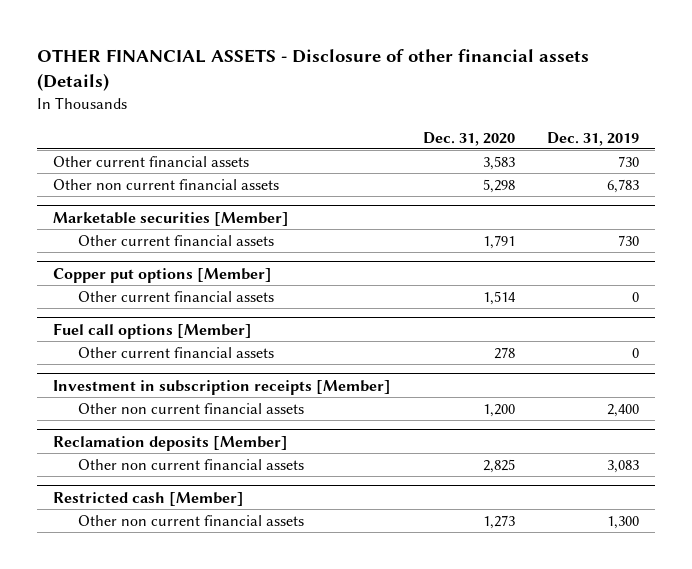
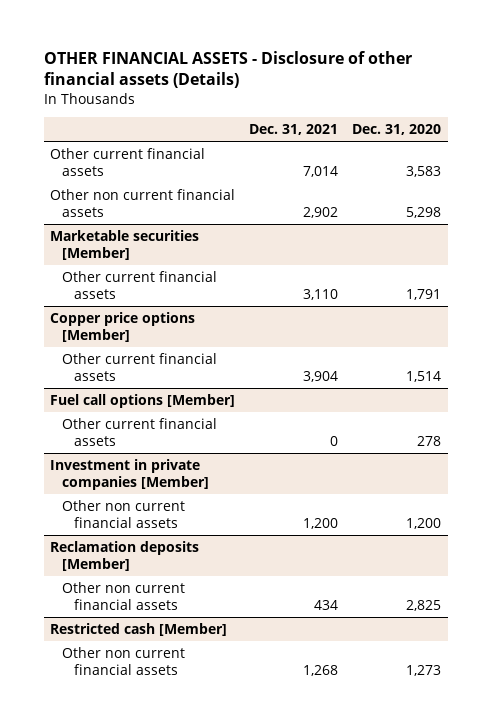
- | Dec. 31, 2020 | Dec. 31, 2019
+ | Dec. 31, 2021 | Dec. 31, 2020
- Copper put options [Member]
+ Copper price options [Member]
- Investment in subscription receipts [Member]
+ Investment in private companies [Member]

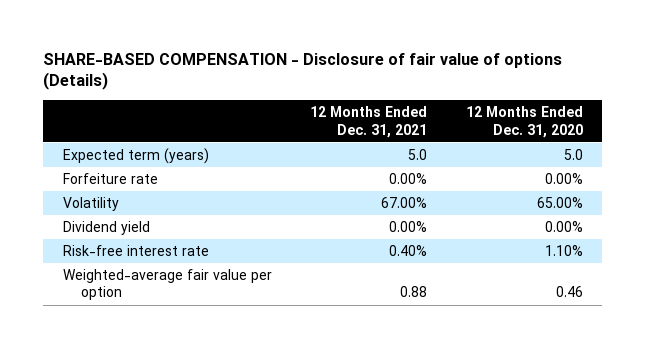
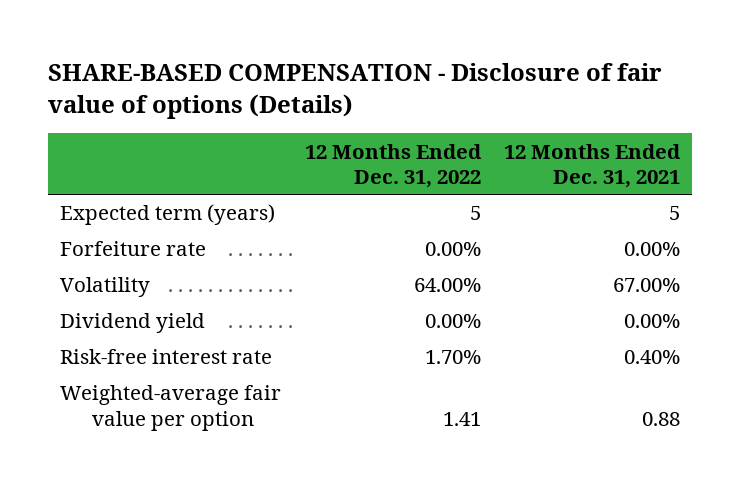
- | 12 Months Ended Dec. 31, 2021 | 12 Months Ended Dec. 31, 2020
+ | 12 Months Ended Dec. 31, 2022 | 12 Months Ended Dec. 31, 2021
- Expected term (years) | 5.0 | 5.0
+ Expected term (years) | 5 | 5

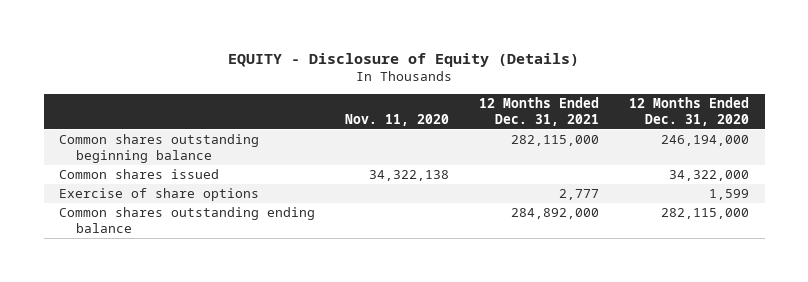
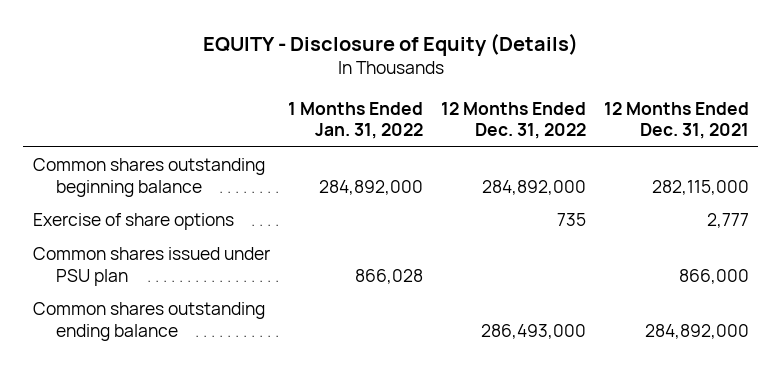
- | Nov. 11, 2020 | 12 Months Ended Dec. 31, 2021 | 12 Months Ended Dec. 31, 2020
+ | 1 Months Ended Jan. 31, 2022 | 12 Months Ended Dec. 31, 2022 | 12 Months Ended Dec. 31, 2021
- Common shares issued | 34,322,138 | | 34,322,000
+ Common shares issued under PSU plan | 866,028 | | 866,000

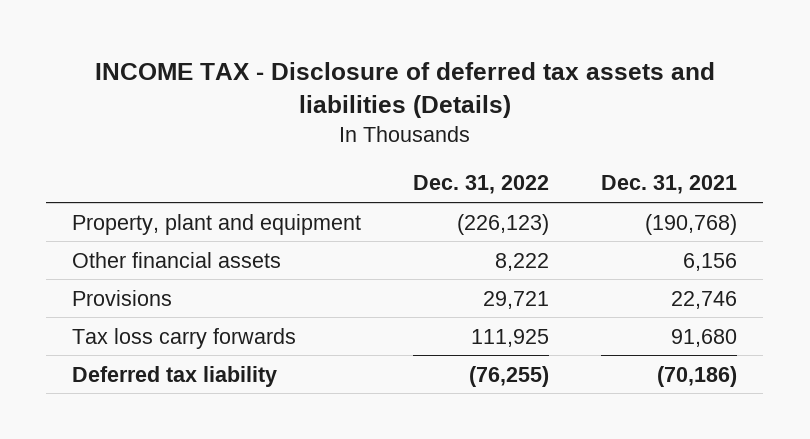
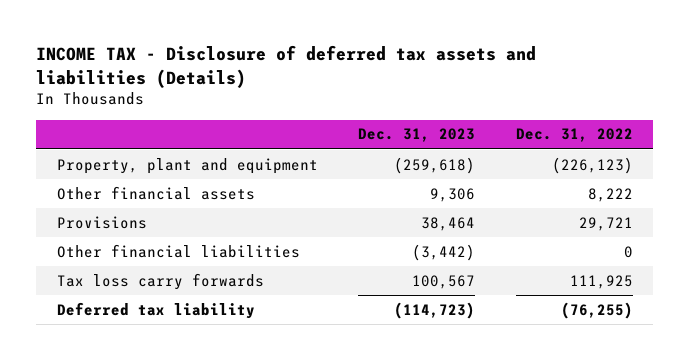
- | Dec. 31, 2022 | Dec. 31, 2021
+ | Dec. 31, 2023 | Dec. 31, 2022
+ Other financial liabilities | (3,442) | 0

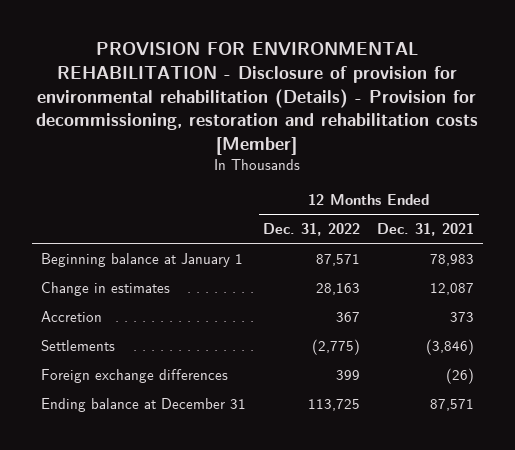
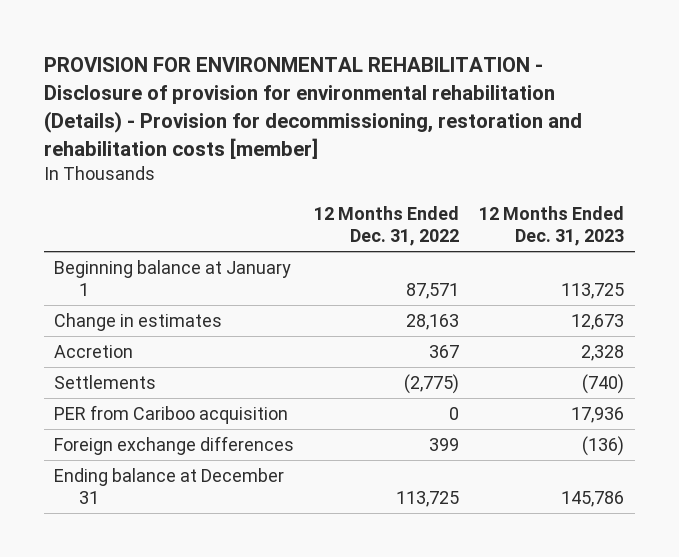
- PROVISION FOR ENVIRONMENTAL REHABILITATION - Disclosure of provision for environmental rehabilitation (Details) - Provision for decommissioning, restoration and rehabilitation costs [Member]
+ PROVISION FOR ENVIRONMENTAL REHABILITATION - Disclosure of provision for environmental rehabilitation (Details) - Provision for decommissioning, restoration and rehabilitation costs [member]
- | 12 Months Ended Dec. 31, 2022 | 12 Months Ended Dec. 31, 2021
+ | 12 Months Ended Dec. 31, 2022 | 12 Months Ended Dec. 31, 2023
+ PER from Cariboo acquisition | 0 | 17,936

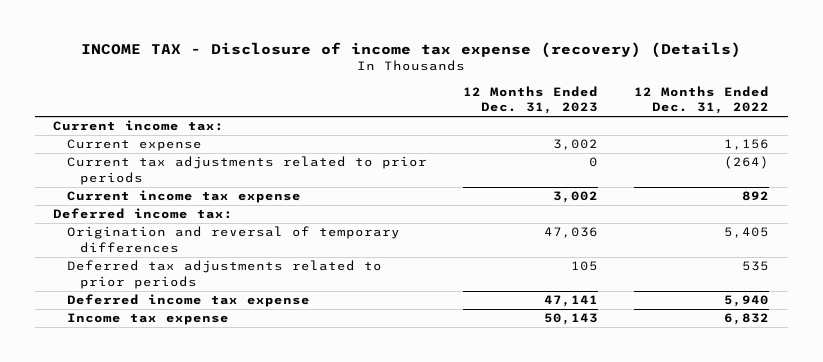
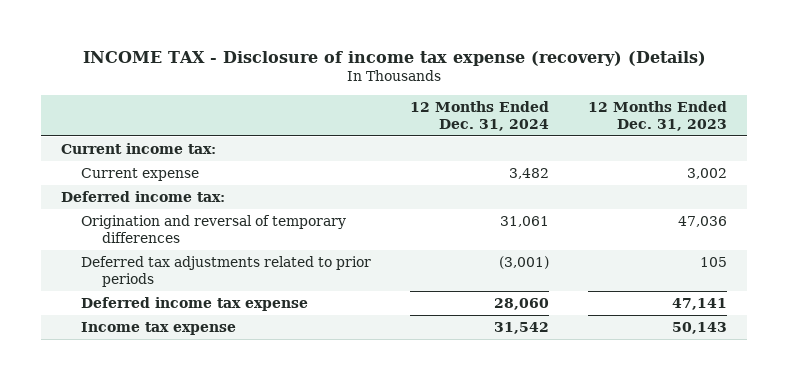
- | 12 Months Ended Dec. 31, 2023 | 12 Months Ended Dec. 31, 2022
+ | 12 Months Ended Dec. 31, 2024 | 12 Months Ended Dec. 31, 2023
- Current tax adjustments related to prior periods | 0 | (264)
- Current income tax expense | 3,002 | 892

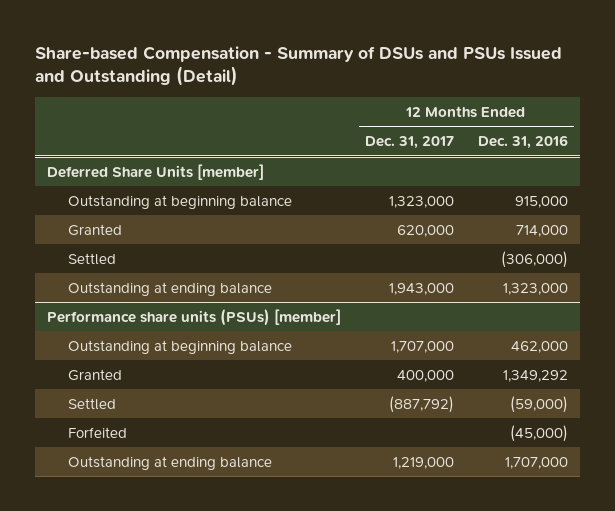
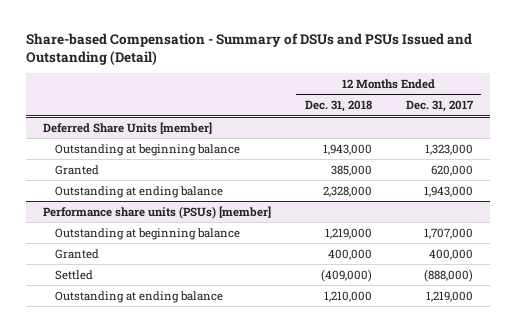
- | 12 Months Ended Dec. 31, 2017 | 12 Months Ended Dec. 31, 2016
+ | 12 Months Ended Dec. 31, 2018 | 12 Months Ended Dec. 31, 2017
@ Deferred Share Units [member]
- Settled | | (306,000)
@ Performance share units (PSUs) [member]
- Settled | (887,792) | (59,000)
- Forfeited | | (45,000)
+ Settled | (409,000) | (888,000)

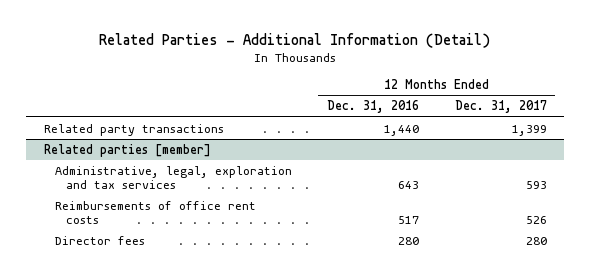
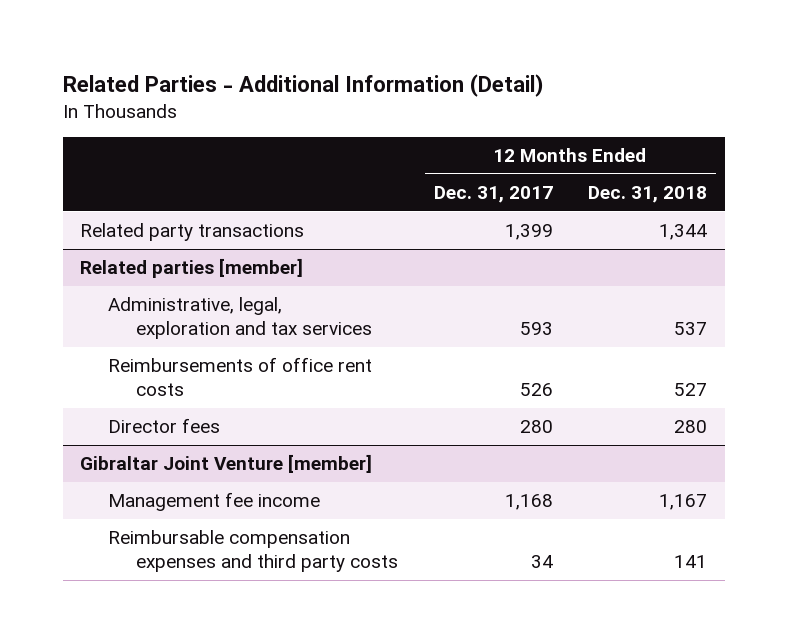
- | 12 Months Ended Dec. 31, 2016 | 12 Months Ended Dec. 31, 2017
+ | 12 Months Ended Dec. 31, 2017 | 12 Months Ended Dec. 31, 2018
+ Gibraltar Joint Venture [member]
+ Management fee income | 1,168 | 1,167
+ Reimbursable compensation expenses and third party costs | 34 | 141

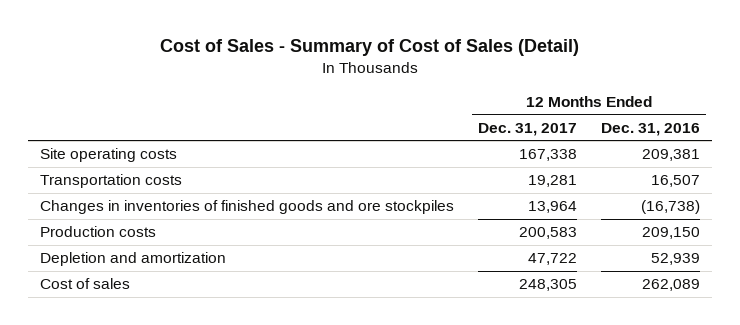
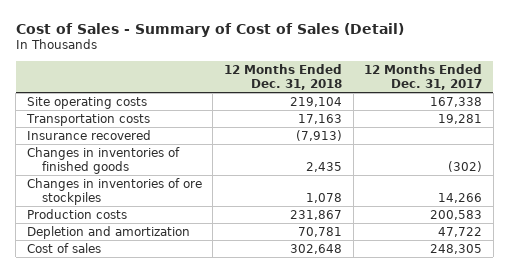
- | 12 Months Ended Dec. 31, 2017 | 12 Months Ended Dec. 31, 2016
+ | 12 Months Ended Dec. 31, 2018 | 12 Months Ended Dec. 31, 2017
- Changes in inventories of finished goods and ore stockpiles | 13,964 | (16,738)
+ Insurance recovered | (7,913) |
+ Changes in inventories of finished goods | 2,435 | (302)
+ Changes in inventories of ore stockpiles | 1,078 | 14,266

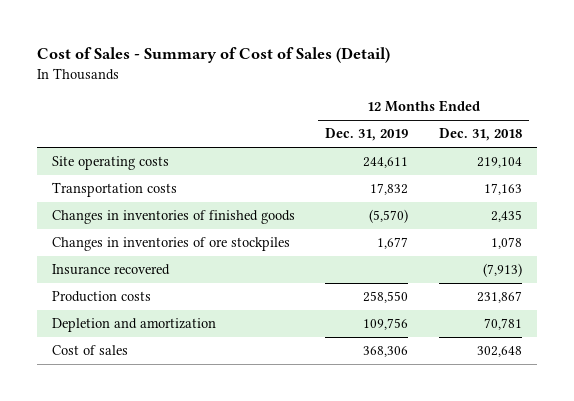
- | 12 Months Ended Dec. 31, 2018 | 12 Months Ended Dec. 31, 2017
+ | 12 Months Ended Dec. 31, 2019 | 12 Months Ended Dec. 31, 2018
moved down: Insurance recovered | | (7,913)

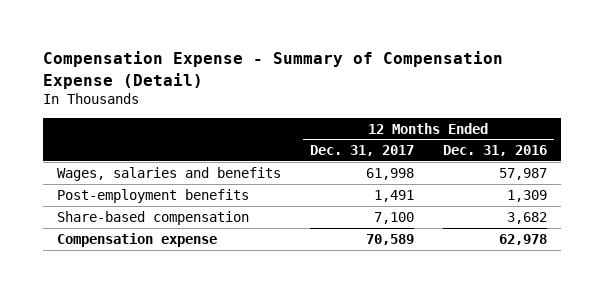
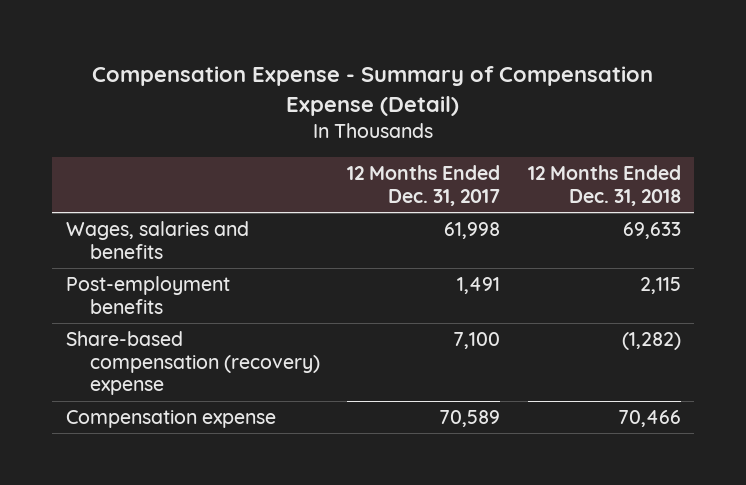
- | 12 Months Ended Dec. 31, 2017 | 12 Months Ended Dec. 31, 2016
+ | 12 Months Ended Dec. 31, 2017 | 12 Months Ended Dec. 31, 2018
- Share-based compensation | 7,100 | 3,682
+ Share-based compensation (recovery) expense | 7,100 | (1,282)

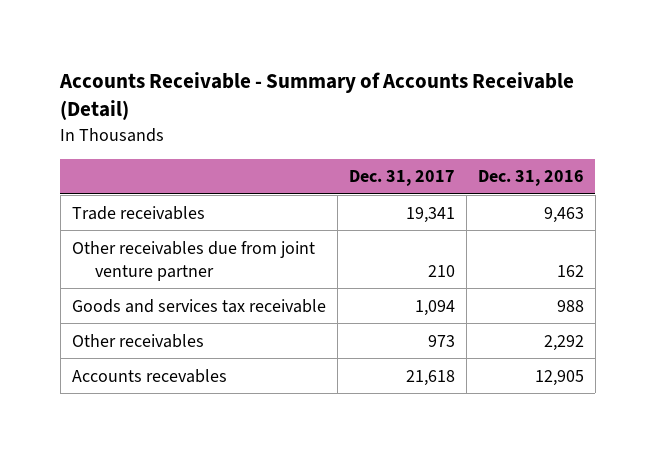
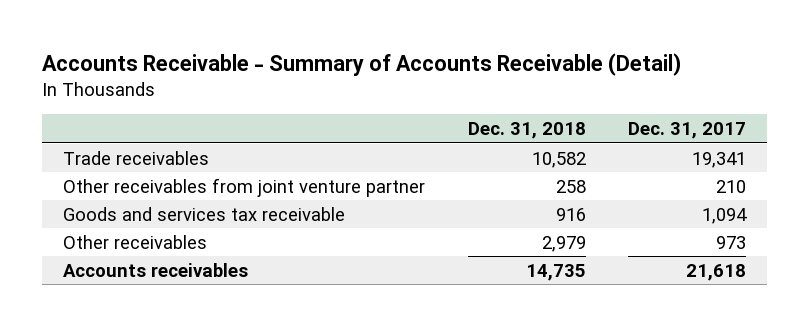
- | Dec. 31, 2017 | Dec. 31, 2016
+ | Dec. 31, 2018 | Dec. 31, 2017
- Other receivables due from joint venture partner | 210 | 162
+ Other receivables from joint venture partner | 258 | 210
- Accounts recevables | 21,618 | 12,905
+ Accounts receivables | 14,735 | 21,618

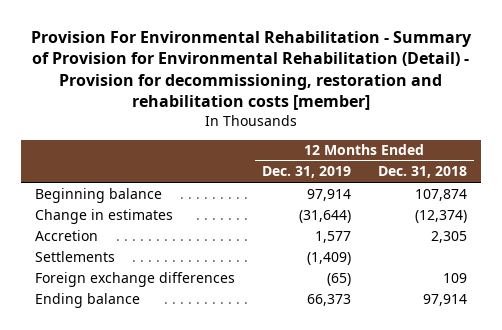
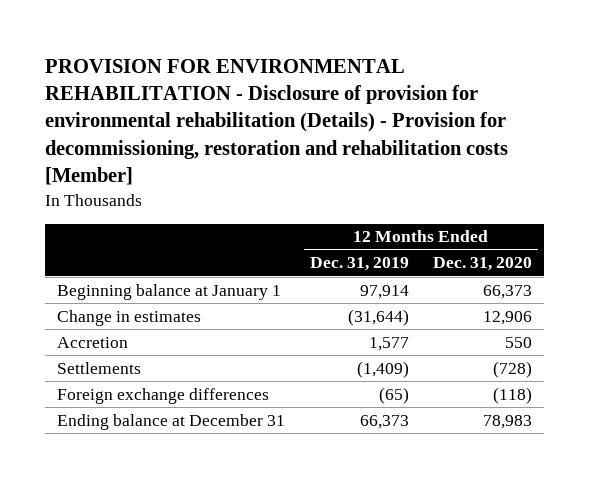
- Provision For Environmental Rehabilitation - Summary of Provision for Environmental Rehabilitation (Detail) - Provision for decommissioning, restoration and rehabilitation costs [member]
+ PROVISION FOR ENVIRONMENTAL REHABILITATION - Disclosure of provision for environmental rehabilitation (Details) - Provision for decommissioning, restoration and rehabilitation costs [Member]
- | 12 Months Ended Dec. 31, 2019 | 12 Months Ended Dec. 31, 2018
+ | 12 Months Ended Dec. 31, 2019 | 12 Months Ended Dec. 31, 2020
- Beginning balance | 97,914 | 107,874
+ Beginning balance at January 1 | 97,914 | 66,373
- Ending balance | 66,373 | 97,914
+ Ending balance at December 31 | 66,373 | 78,983

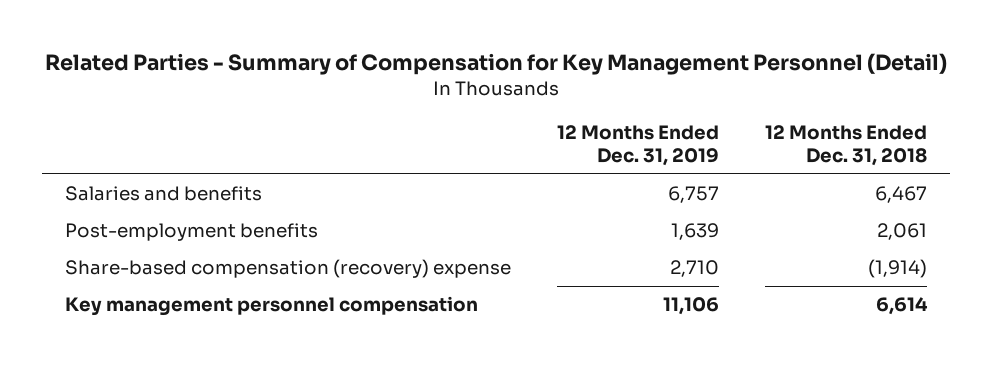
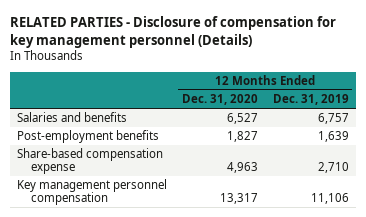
- Related Parties - Summary of Compensation for Key Management Personnel (Detail)
+ RELATED PARTIES - Disclosure of compensation for key management personnel (Details)
- | 12 Months Ended Dec. 31, 2019 | 12 Months Ended Dec. 31, 2018
+ | 12 Months Ended Dec. 31, 2020 | 12 Months Ended Dec. 31, 2019
- Share-based compensation (recovery) expense | 2,710 | (1,914)
+ Share-based compensation expense | 4,963 | 2,710

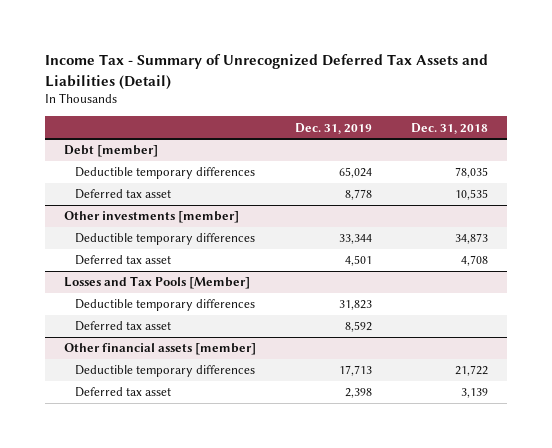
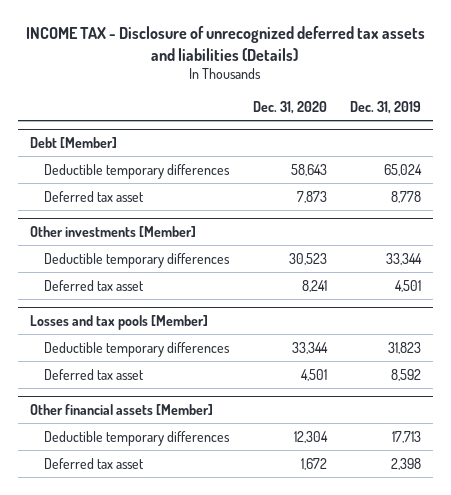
- Income Tax - Summary of Unrecognized Deferred Tax Assets and Liabilities (Detail)
+ INCOME TAX - Disclosure of unrecognized deferred tax assets and liabilities (Details)
- | Dec. 31, 2019 | Dec. 31, 2018
+ | Dec. 31, 2020 | Dec. 31, 2019
- Debt [member]
+ Debt [Member]
- Other investments [member]
+ Other investments [Member]
- Losses and Tax Pools [Member]
+ Losses and tax pools [Member]
- Other financial assets [member]
+ Other financial assets [Member]

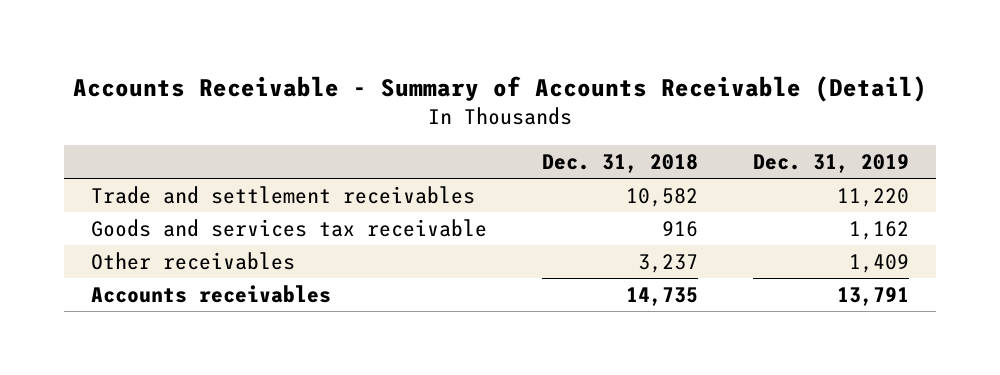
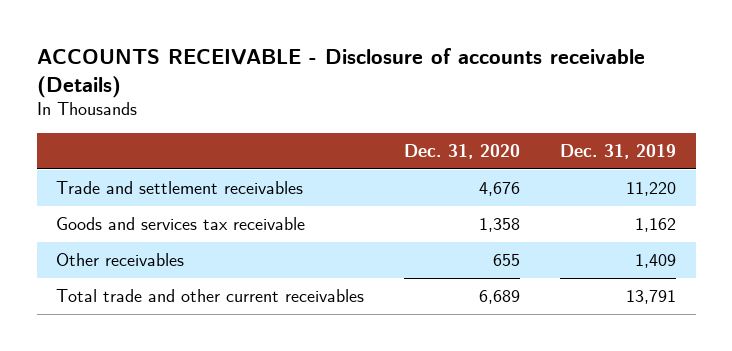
- Accounts Receivable - Summary of Accounts Receivable (Detail)
+ ACCOUNTS RECEIVABLE - Disclosure of accounts receivable (Details)
- | Dec. 31, 2018 | Dec. 31, 2019
+ | Dec. 31, 2020 | Dec. 31, 2019
- Accounts receivables | 14,735 | 13,791
+ Total trade and other current receivables | 6,689 | 13,791

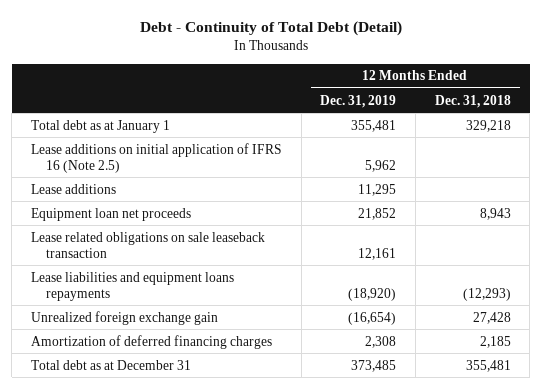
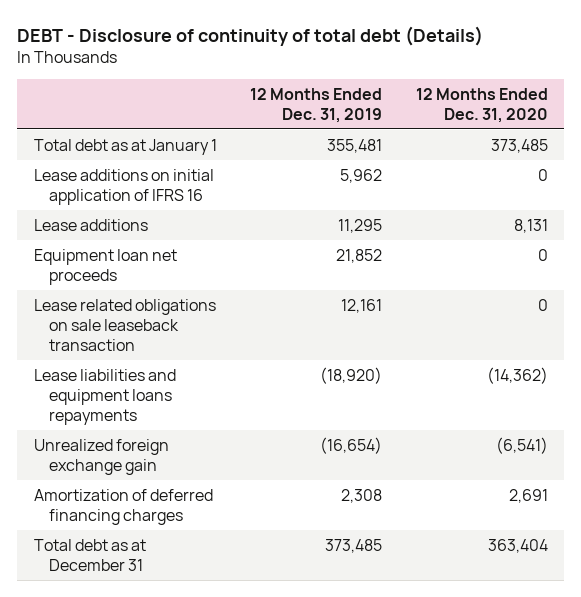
- Debt - Continuity of Total Debt (Detail)
+ DEBT - Disclosure of continuity of total debt (Details)
- | 12 Months Ended Dec. 31, 2019 | 12 Months Ended Dec. 31, 2018
+ | 12 Months Ended Dec. 31, 2019 | 12 Months Ended Dec. 31, 2020
- Lease additions on initial application of IFRS 16 (Note 2.5) | 5,962 |
+ Lease additions on initial application of IFRS 16 | 5,962 | 0

